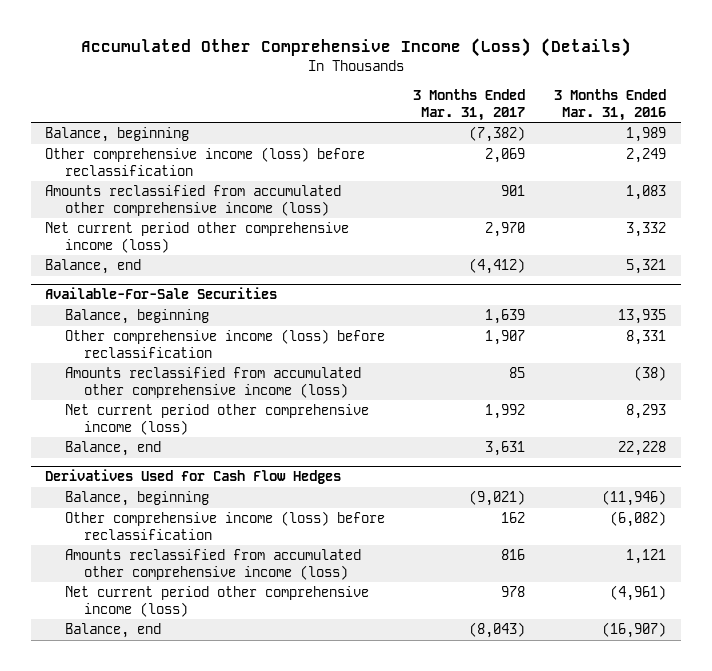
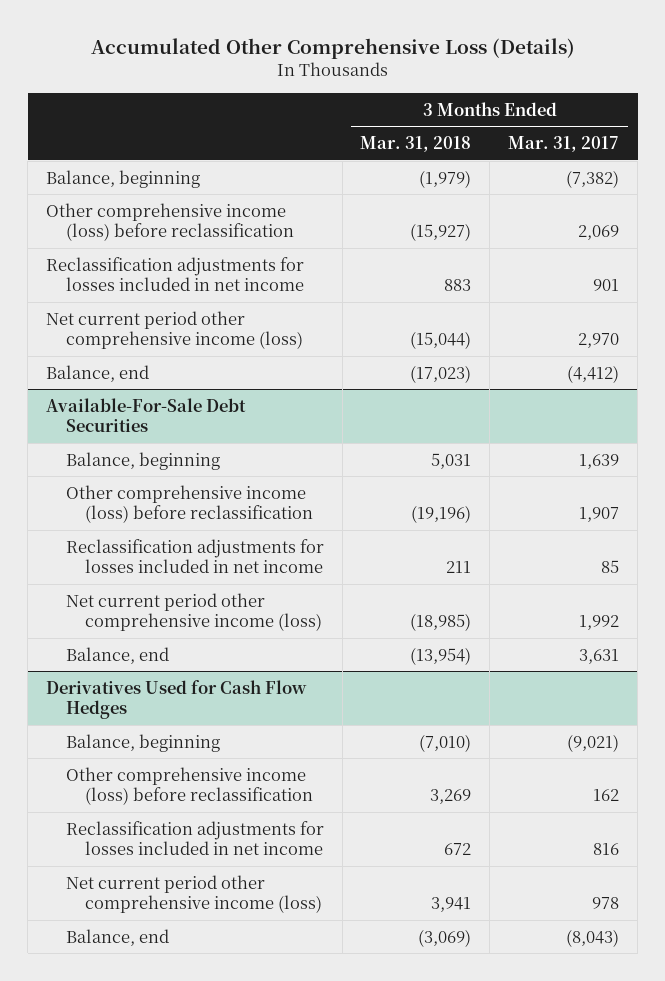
- Accumulated Other Comprehensive Income (Loss) (Details)
+ Accumulated Other Comprehensive Loss (Details)
- | 3 Months Ended Mar. 31, 2017 | 3 Months Ended Mar. 31, 2016
+ | 3 Months Ended Mar. 31, 2018 | 3 Months Ended Mar. 31, 2017
- Amounts reclassified from accumulated other comprehensive income (loss) | 901 | 1,083
+ Reclassification adjustments for losses included in net income | 883 | 901
- Available-For-Sale Securities
+ Available-For-Sale Debt Securities
- Amounts reclassified from accumulated other comprehensive income (loss) | 85 | (38)
+ Reclassification adjustments for losses included in net income | 211 | 85
@ Derivatives Used for Cash Flow Hedges
- Amounts reclassified from accumulated other comprehensive income (loss) | 816 | 1,121
+ Reclassification adjustments for losses included in net income | 672 | 816

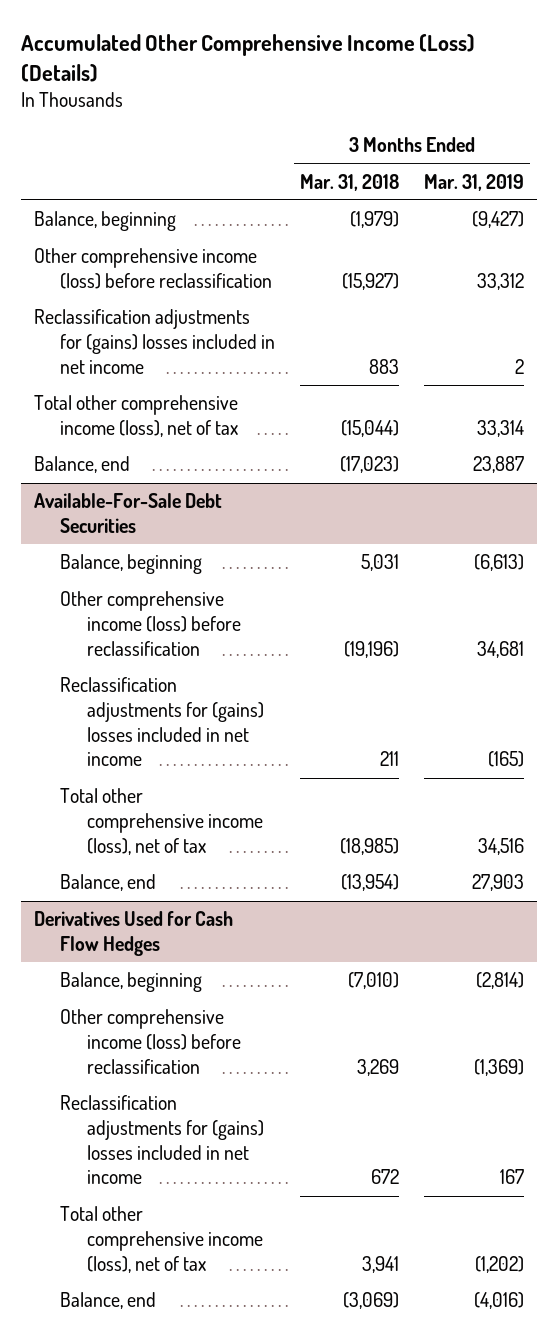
- Accumulated Other Comprehensive Loss (Details)
+ Accumulated Other Comprehensive Income (Loss) (Details)
- | 3 Months Ended Mar. 31, 2018 | 3 Months Ended Mar. 31, 2017
+ | 3 Months Ended Mar. 31, 2018 | 3 Months Ended Mar. 31, 2019
- Reclassification adjustments for losses included in net income | 883 | 901
- Net current period other comprehensive income (loss) | (15,044) | 2,970
+ Reclassification adjustments for (gains) losses included in net income | 883 | 2
+ Total other comprehensive income (loss), net of tax | (15,044) | 33,314
@ Available-For-Sale Debt Securities
- Reclassification adjustments for losses included in net income | 211 | 85
- Net current period other comprehensive income (loss) | (18,985) | 1,992
+ Reclassification adjustments for (gains) losses included in net income | 211 | (165)
+ Total other comprehensive income (loss), net of tax | (18,985) | 34,516
@ Derivatives Used for Cash Flow Hedges
- Reclassification adjustments for losses included in net income | 672 | 816
- Net current period other comprehensive income (loss) | 3,941 | 978
+ Reclassification adjustments for (gains) losses included in net income | 672 | 167
+ Total other comprehensive income (loss), net of tax | 3,941 | (1,202)

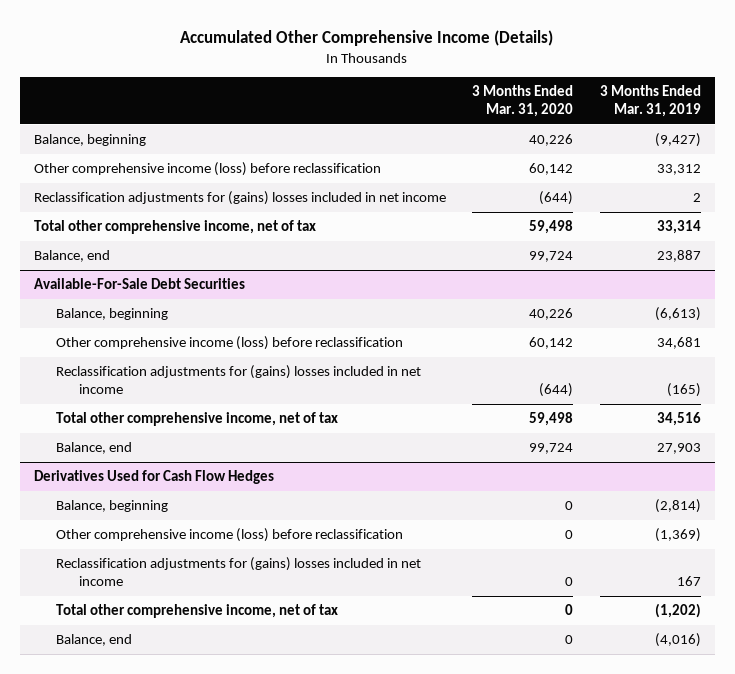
- Accumulated Other Comprehensive Income (Loss) (Details)
+ Accumulated Other Comprehensive Income (Details)
- | 3 Months Ended Mar. 31, 2018 | 3 Months Ended Mar. 31, 2019
+ | 3 Months Ended Mar. 31, 2020 | 3 Months Ended Mar. 31, 2019
- Total other comprehensive income (loss), net of tax | (15,044) | 33,314
+ Total other comprehensive income, net of tax | 59,498 | 33,314
@ Available-For-Sale Debt Securities
- Total other comprehensive income (loss), net of tax | (18,985) | 34,516
+ Total other comprehensive income, net of tax | 59,498 | 34,516
@ Derivatives Used for Cash Flow Hedges
- Total other comprehensive income (loss), net of tax | 3,941 | (1,202)
+ Total other comprehensive income, net of tax | 0 | (1,202)

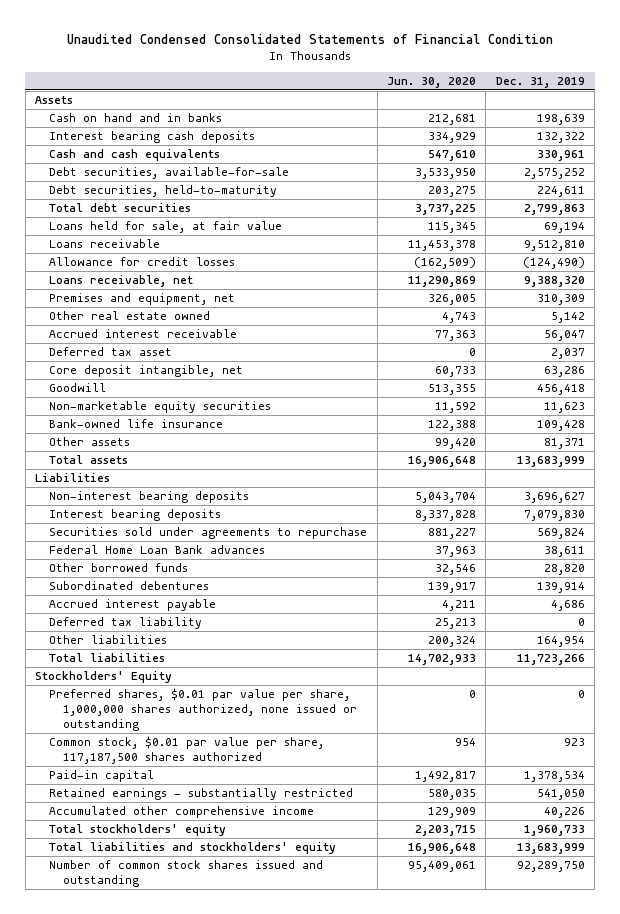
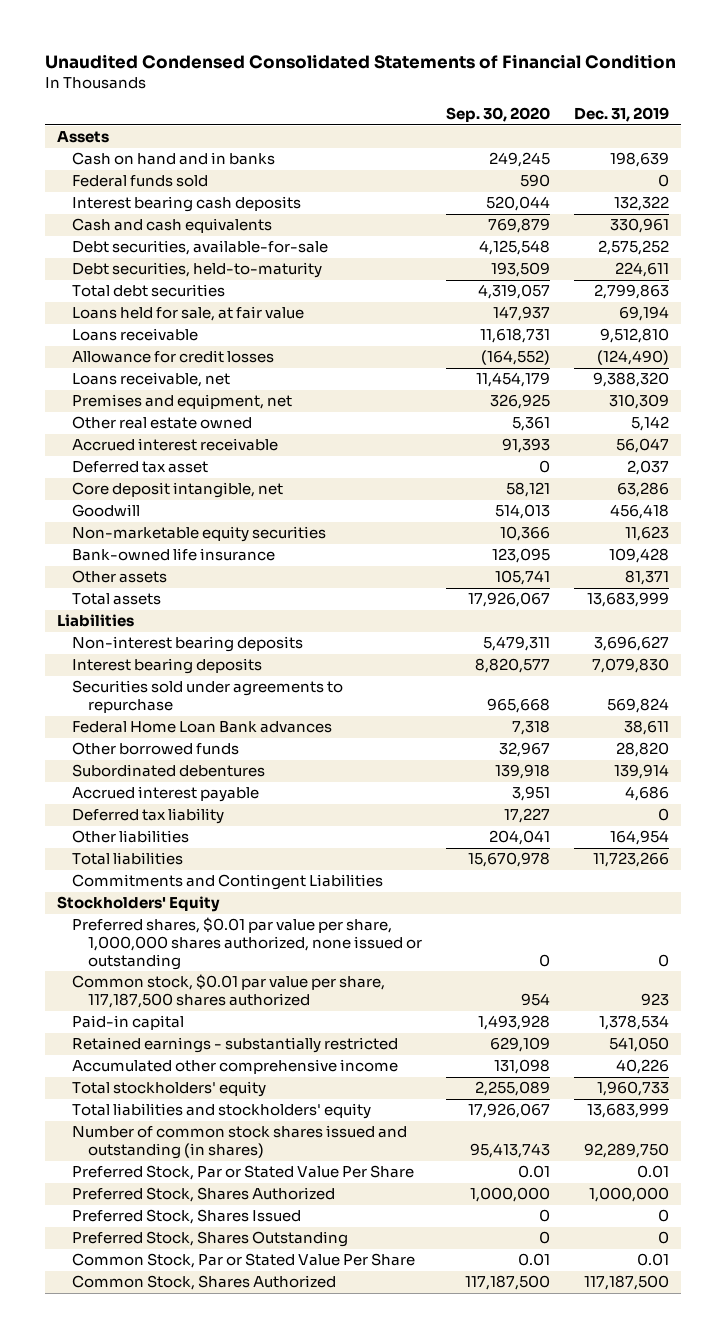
- | Jun. 30, 2020 | Dec. 31, 2019
+ | Sep. 30, 2020 | Dec. 31, 2019
+ Federal funds sold | 590 | 0
+ Commitments and Contingent Liabilities
- Number of common stock shares issued and outstanding | 95,409,061 | 92,289,750
+ Number of common stock shares issued and outstanding (in shares) | 95,413,743 | 92,289,750
+ Preferred Stock, Par or Stated Value Per Share | 0.01 | 0.01
+ Preferred Stock, Shares Authorized | 1,000,000 | 1,000,000
+ Preferred Stock, Shares Issued | 0 | 0
+ Preferred Stock, Shares Outstanding | 0 | 0
+ Common Stock, Par or Stated Value Per Share | 0.01 | 0.01
+ Common Stock, Shares Authorized | 117,187,500 | 117,187,500

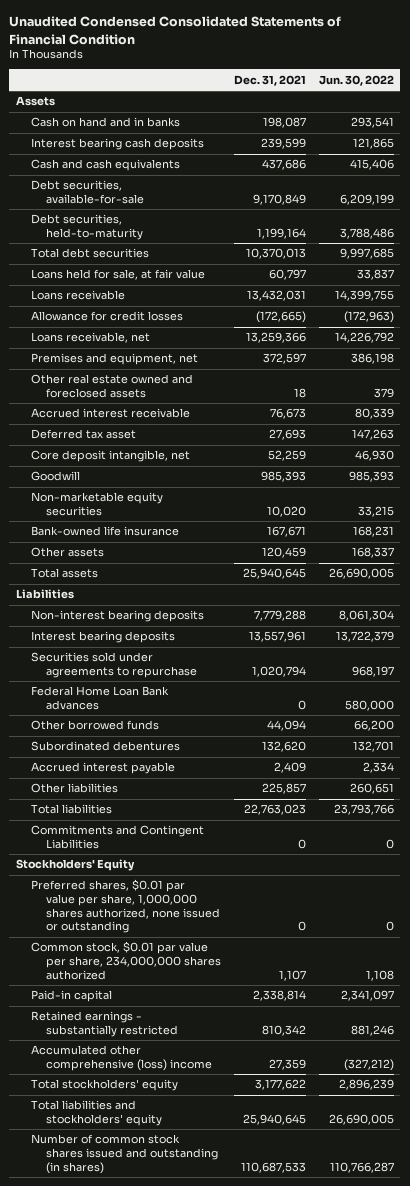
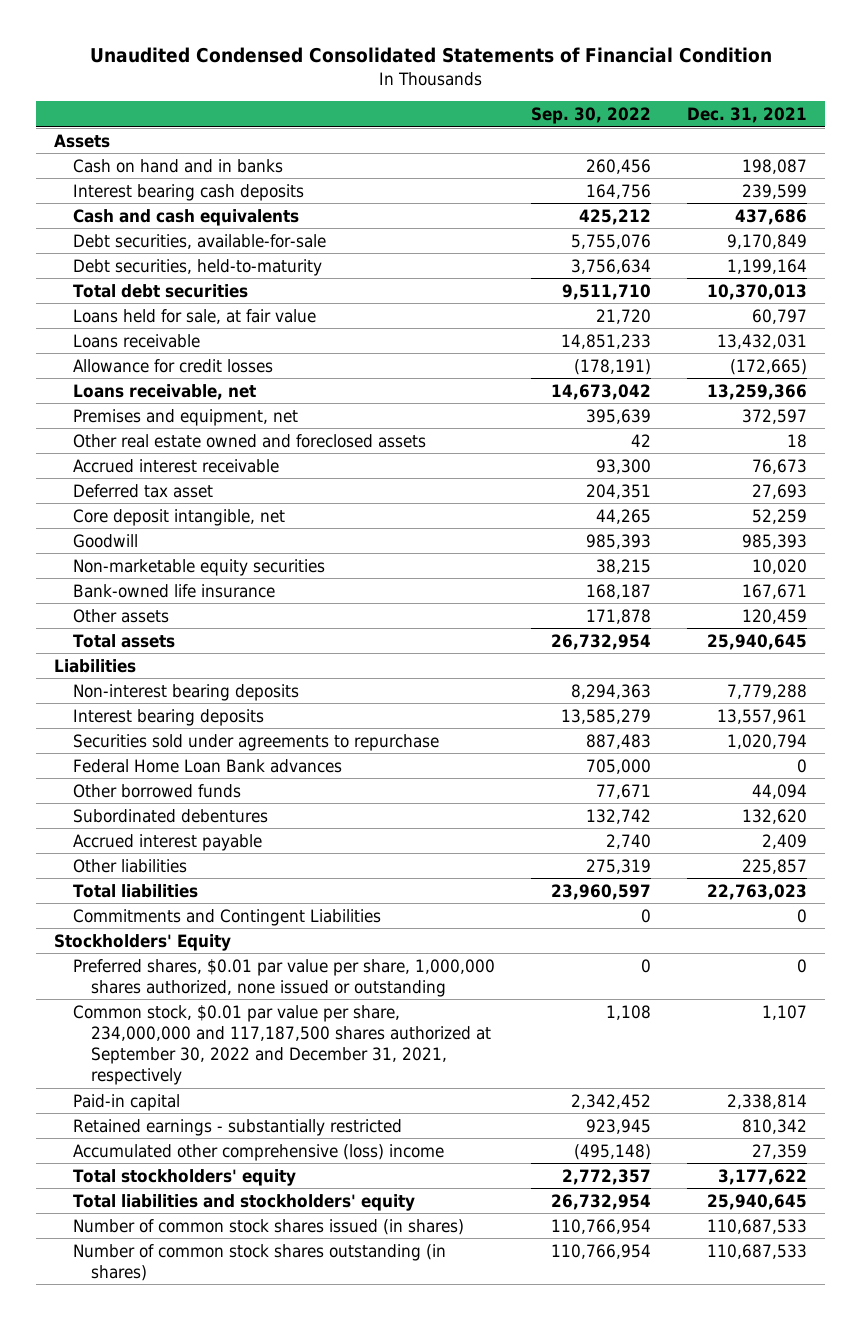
- | Dec. 31, 2021 | Jun. 30, 2022
+ | Sep. 30, 2022 | Dec. 31, 2021
- Common stock, $0.01 par value per share, 234,000,000 shares authorized | 1,107 | 1,108
+ Common stock, $0.01 par value per share, 234,000,000 and 117,187,500 shares authorized at September 30, 2022 and December 31, 2021, respectively | 1,108 | 1,107
- Number of common stock shares issued and outstanding (in shares) | 110,687,533 | 110,766,287
+ Number of common stock shares issued (in shares) | 110,766,954 | 110,687,533
+ Number of common stock shares outstanding (in shares) | 110,766,954 | 110,687,533

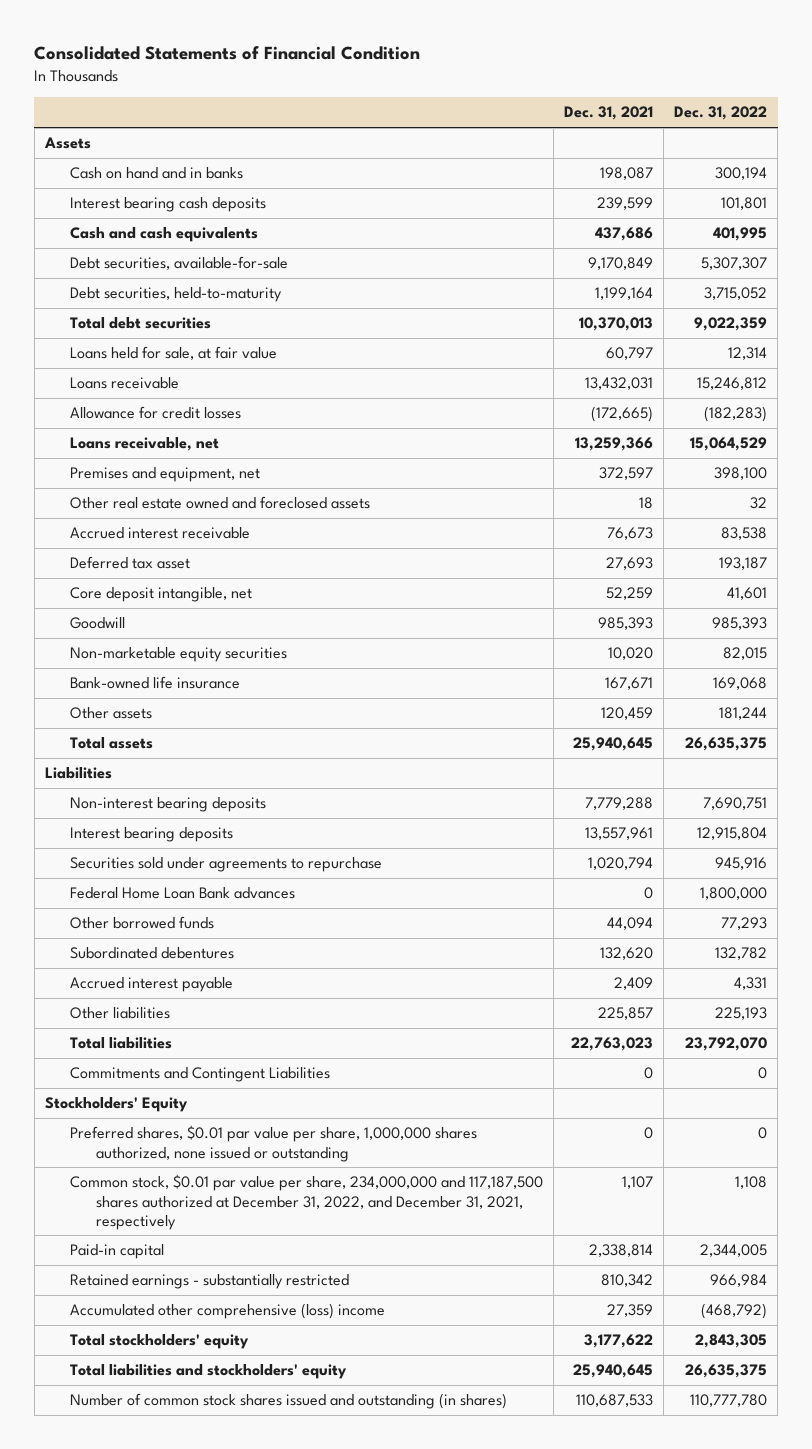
- Unaudited Condensed Consolidated Statements of Financial Condition
+ Consolidated Statements of Financial Condition
- | Sep. 30, 2022 | Dec. 31, 2021
+ | Dec. 31, 2021 | Dec. 31, 2022
- Common stock, $0.01 par value per share, 234,000,000 and 117,187,500 shares authorized at September 30, 2022 and December 31, 2021, respectively | 1,108 | 1,107
+ Common stock, $0.01 par value per share, 234,000,000 and 117,187,500 shares authorized at December 31, 2022, and December 31, 2021, respectively | 1,107 | 1,108
- Number of common stock shares issued (in shares) | 110,766,954 | 110,687,533
- Number of common stock shares outstanding (in shares) | 110,766,954 | 110,687,533
+ Number of common stock shares issued and outstanding (in shares) | 110,687,533 | 110,777,780

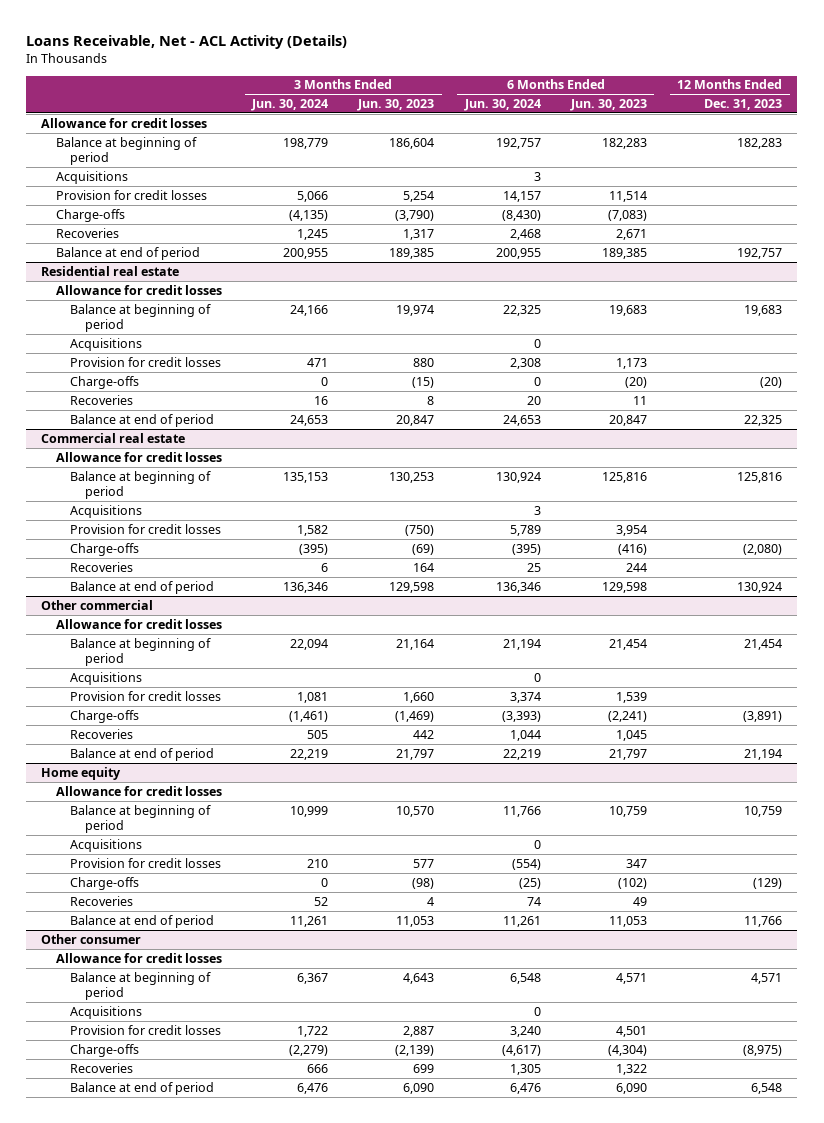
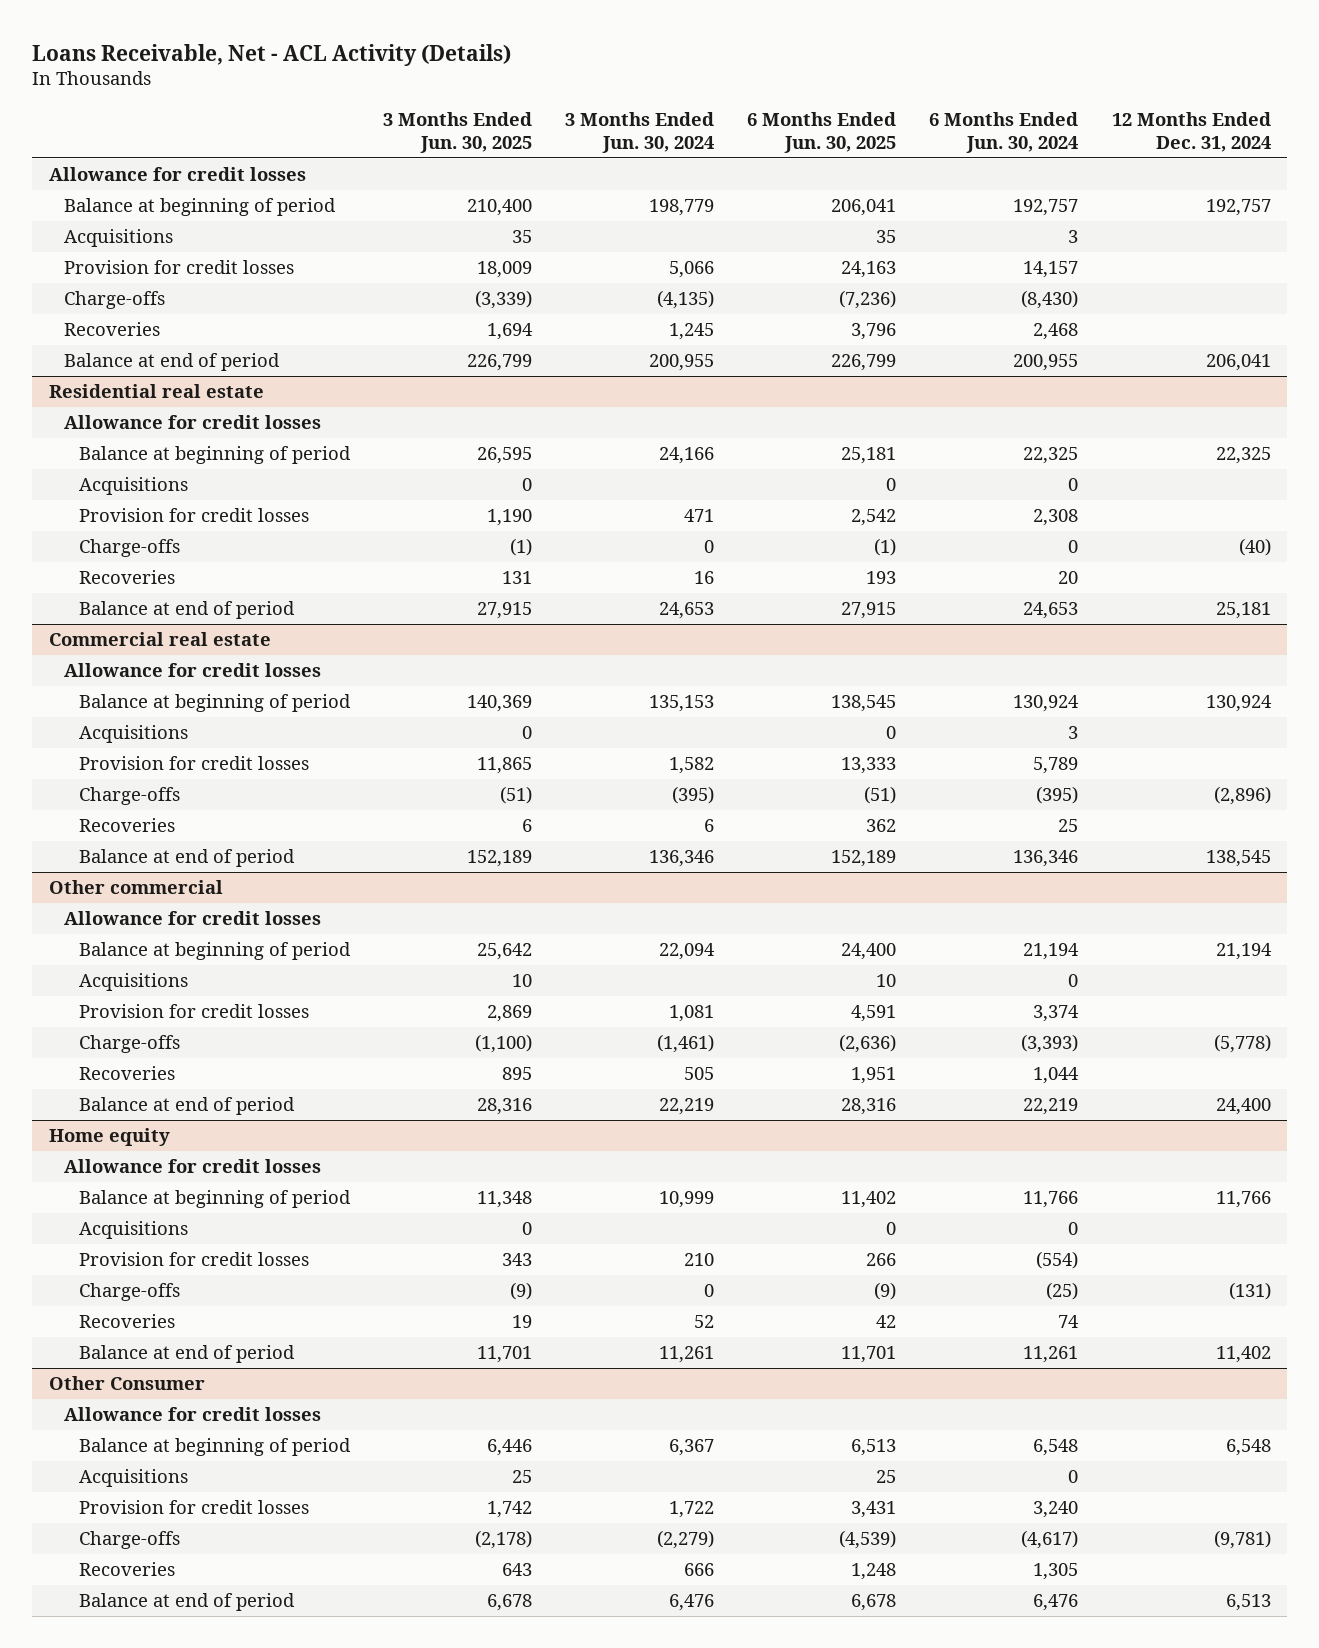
- | 3 Months Ended Jun. 30, 2024 | 3 Months Ended Jun. 30, 2023 | 6 Months Ended Jun. 30, 2024 | 6 Months Ended Jun. 30, 2023 | 12 Months Ended Dec. 31, 2023
+ | 3 Months Ended Jun. 30, 2025 | 3 Months Ended Jun. 30, 2024 | 6 Months Ended Jun. 30, 2025 | 6 Months Ended Jun. 30, 2024 | 12 Months Ended Dec. 31, 2024
- Other consumer
+ Other Consumer

